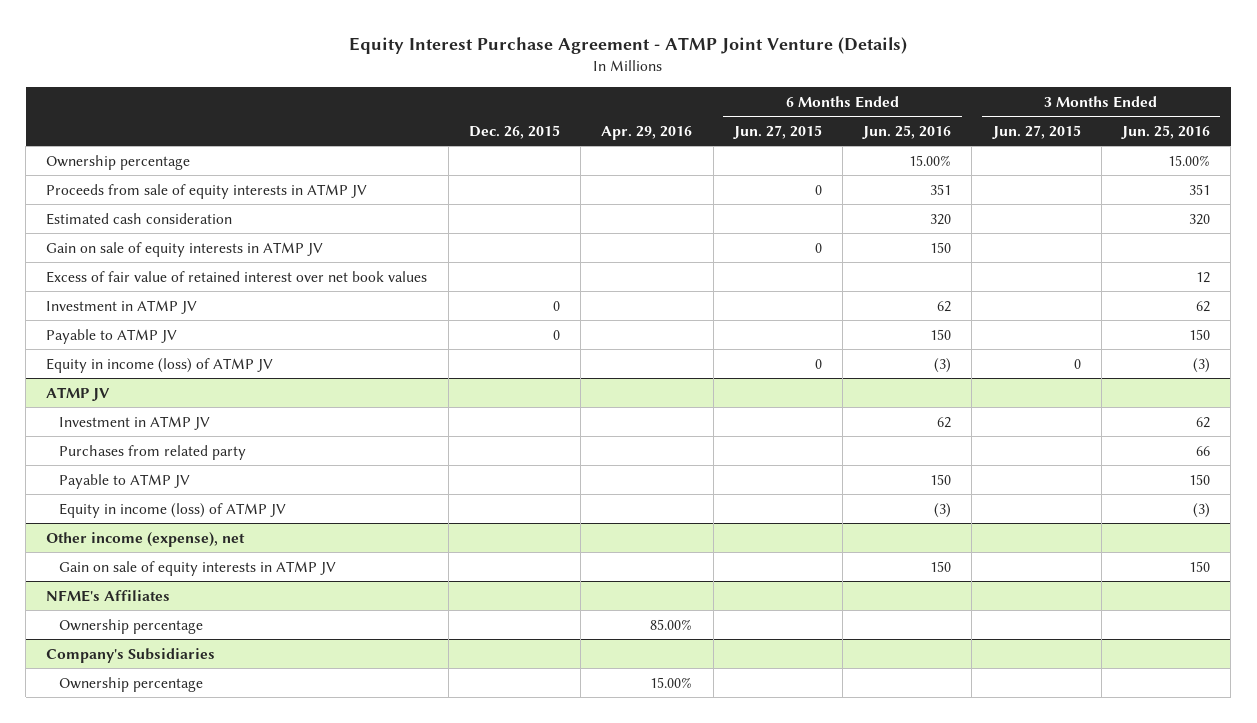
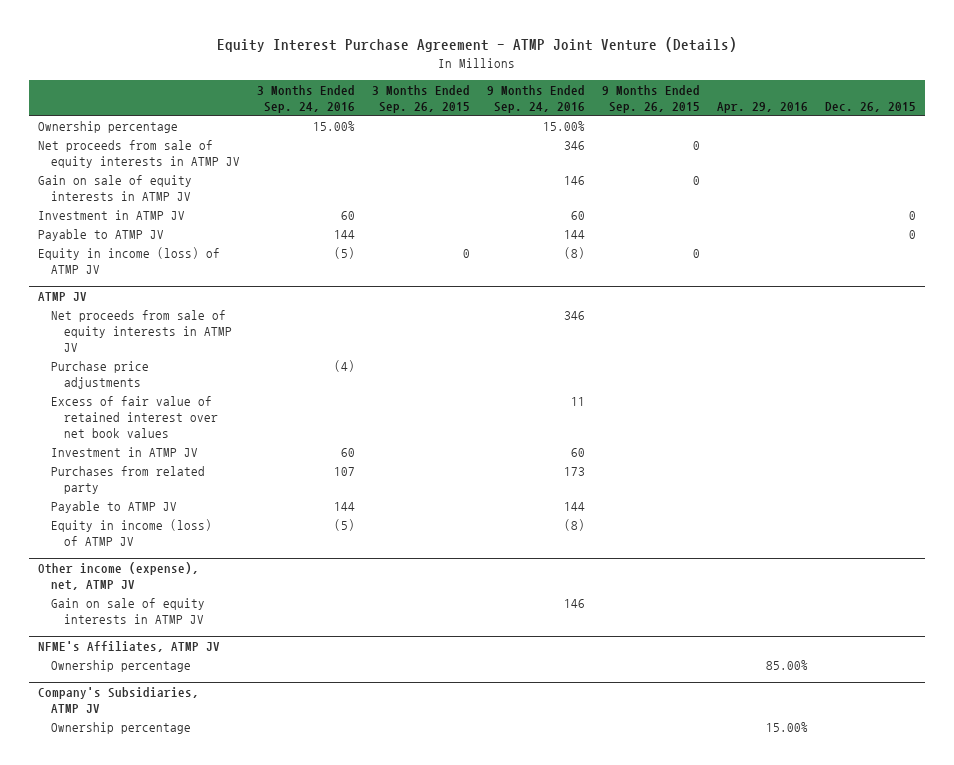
- | Dec. 26, 2015 | Apr. 29, 2016 | 6 Months Ended Jun. 27, 2015 | 6 Months Ended Jun. 25, 2016 | 3 Months Ended Jun. 27, 2015 | 3 Months Ended Jun. 25, 2016
+ | 3 Months Ended Sep. 24, 2016 | 3 Months Ended Sep. 26, 2015 | 9 Months Ended Sep. 24, 2016 | 9 Months Ended Sep. 26, 2015 | Apr. 29, 2016 | Dec. 26, 2015
- Proceeds from sale of equity interests in ATMP JV | | | 0 | 351 | | 351
- Estimated cash consideration | | | | 320 | | 320
+ Net proceeds from sale of equity interests in ATMP JV | | | 346 | 0 | |
- Excess of fair value of retained interest over net book values | | | | | | 12
@ ATMP JV
+ Net proceeds from sale of equity interests in ATMP JV | | | 346 | | |
+ Purchase price adjustments | (4) | | | | |
+ Excess of fair value of retained interest over net book values | | | 11 | | |
- Other income (expense), net
+ Other income (expense), net, ATMP JV
- NFME's Affiliates
+ NFME's Affiliates, ATMP JV
- Company's Subsidiaries
+ Company's Subsidiaries, ATMP JV

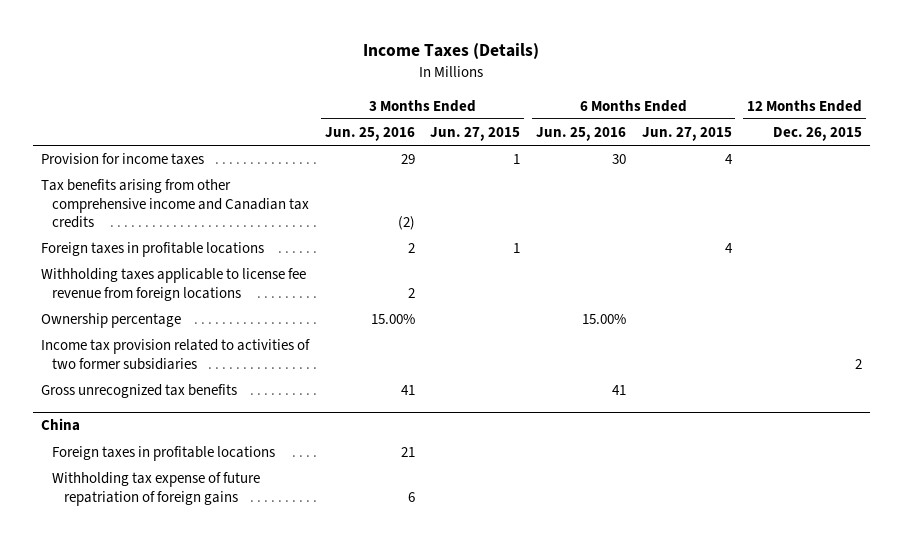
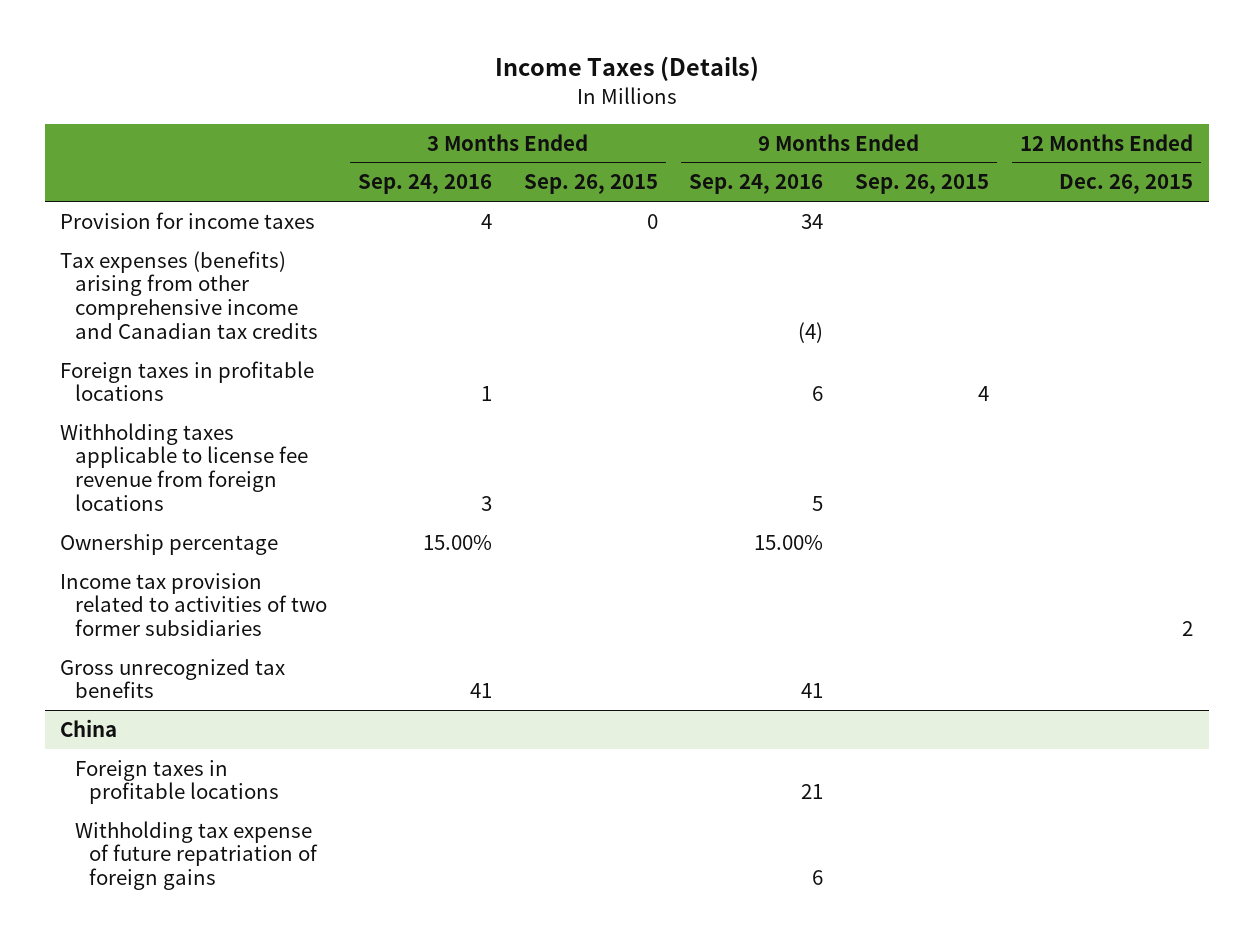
- | 3 Months Ended Jun. 25, 2016 | 3 Months Ended Jun. 27, 2015 | 6 Months Ended Jun. 25, 2016 | 6 Months Ended Jun. 27, 2015 | 12 Months Ended Dec. 26, 2015
+ | 3 Months Ended Sep. 24, 2016 | 3 Months Ended Sep. 26, 2015 | 9 Months Ended Sep. 24, 2016 | 9 Months Ended Sep. 26, 2015 | 12 Months Ended Dec. 26, 2015
- Tax benefits arising from other comprehensive income and Canadian tax credits | (2) | | | |
+ Tax expenses (benefits) arising from other comprehensive income and Canadian tax credits | | | (4) | |

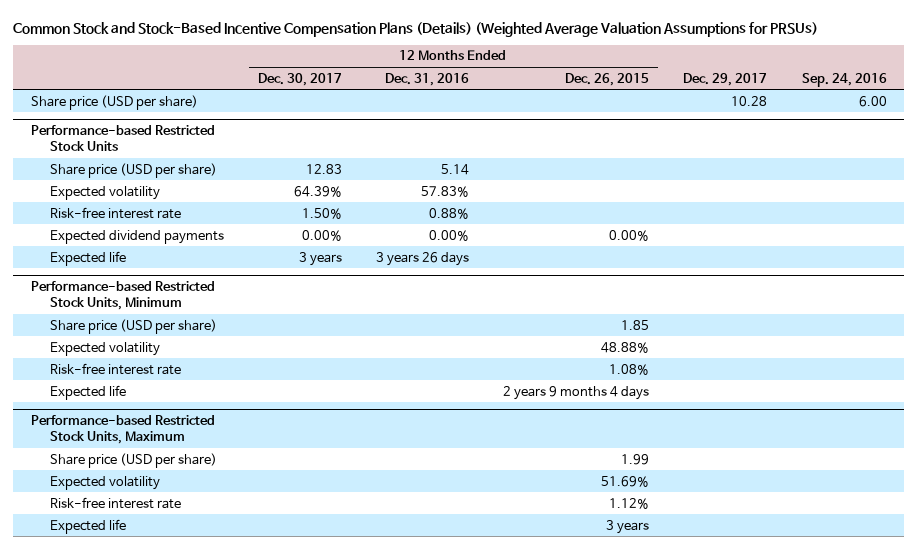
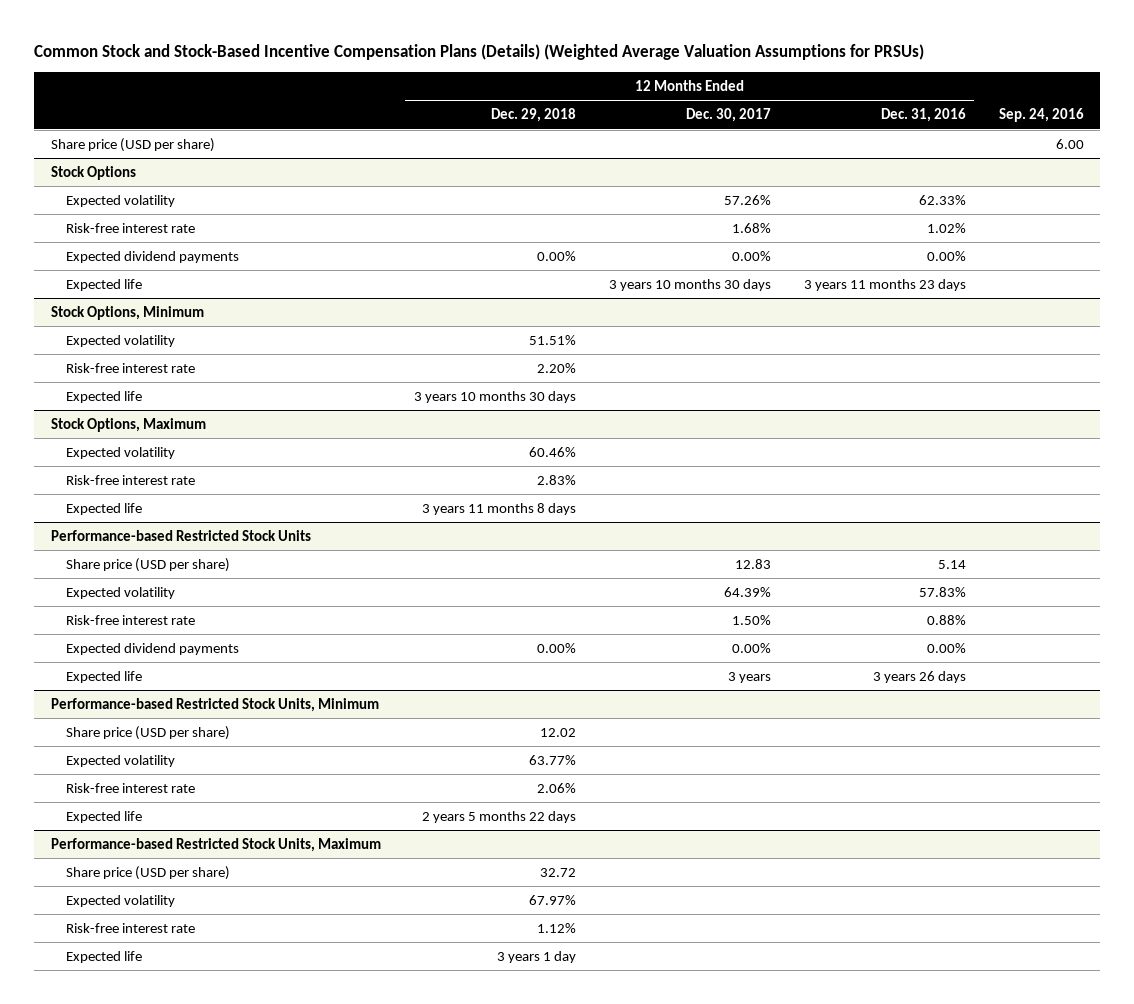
- | 12 Months Ended Dec. 30, 2017 | 12 Months Ended Dec. 31, 2016 | 12 Months Ended Dec. 26, 2015 | Dec. 29, 2017 | Sep. 24, 2016
+ | 12 Months Ended Dec. 29, 2018 | 12 Months Ended Dec. 30, 2017 | 12 Months Ended Dec. 31, 2016 | Sep. 24, 2016
+ Stock Options
+ Expected volatility | | 57.26% | 62.33% |
+ Risk-free interest rate | | 1.68% | 1.02% |
+ Expected dividend payments | 0.00% | 0.00% | 0.00% |
+ Expected life | | 3 years 10 months 30 days | 3 years 11 months 23 days |
+ Stock Options, Minimum
+ Expected volatility | 51.51% | | |
+ Risk-free interest rate | 2.20% | | |
+ Expected life | 3 years 10 months 30 days | | |
+ Stock Options, Maximum
+ Expected volatility | 60.46% | | |
+ Risk-free interest rate | 2.83% | | |
+ Expected life | 3 years 11 months 8 days | | |

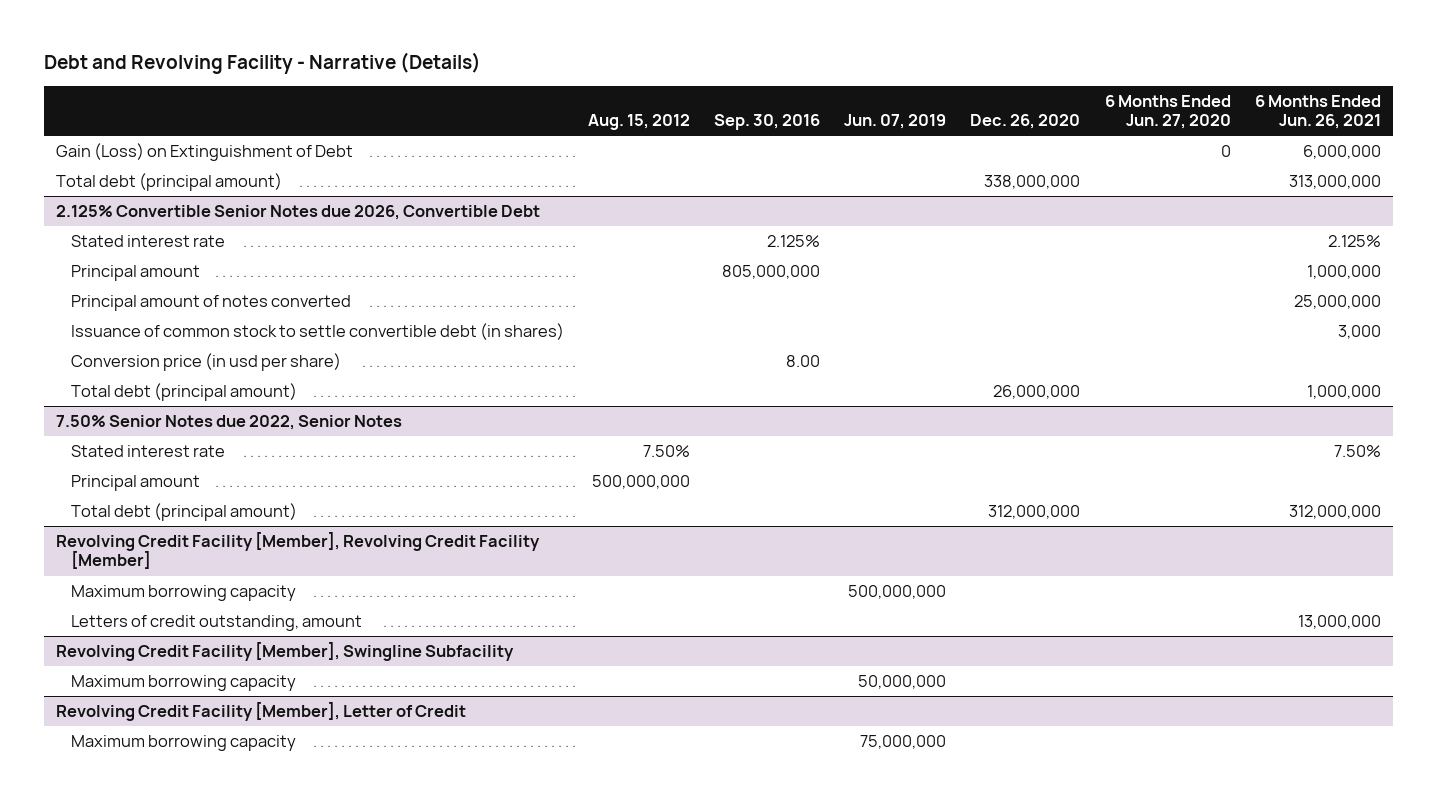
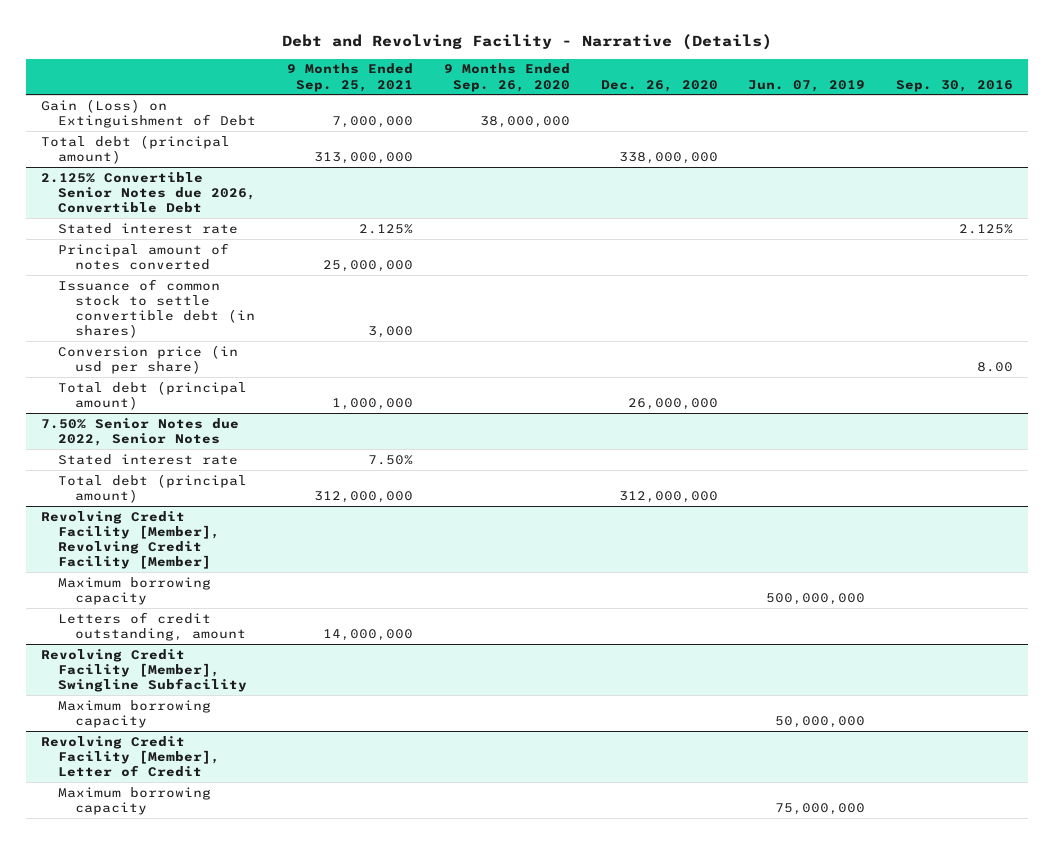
- | Aug. 15, 2012 | Sep. 30, 2016 | Jun. 07, 2019 | Dec. 26, 2020 | 6 Months Ended Jun. 27, 2020 | 6 Months Ended Jun. 26, 2021
+ | 9 Months Ended Sep. 25, 2021 | 9 Months Ended Sep. 26, 2020 | Dec. 26, 2020 | Jun. 07, 2019 | Sep. 30, 2016
@ 2.125% Convertible Senior Notes due 2026, Convertible Debt
- Principal amount | | 805,000,000 | | | | 1,000,000
@ 7.50% Senior Notes due 2022, Senior Notes
- Principal amount | 500,000,000 | | | | |

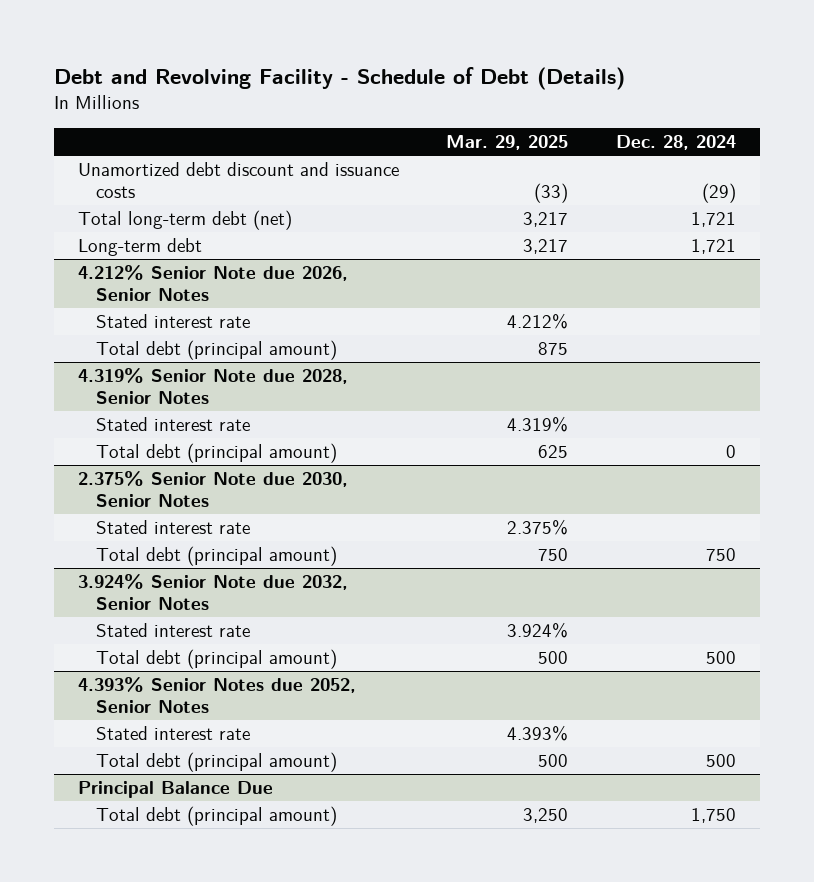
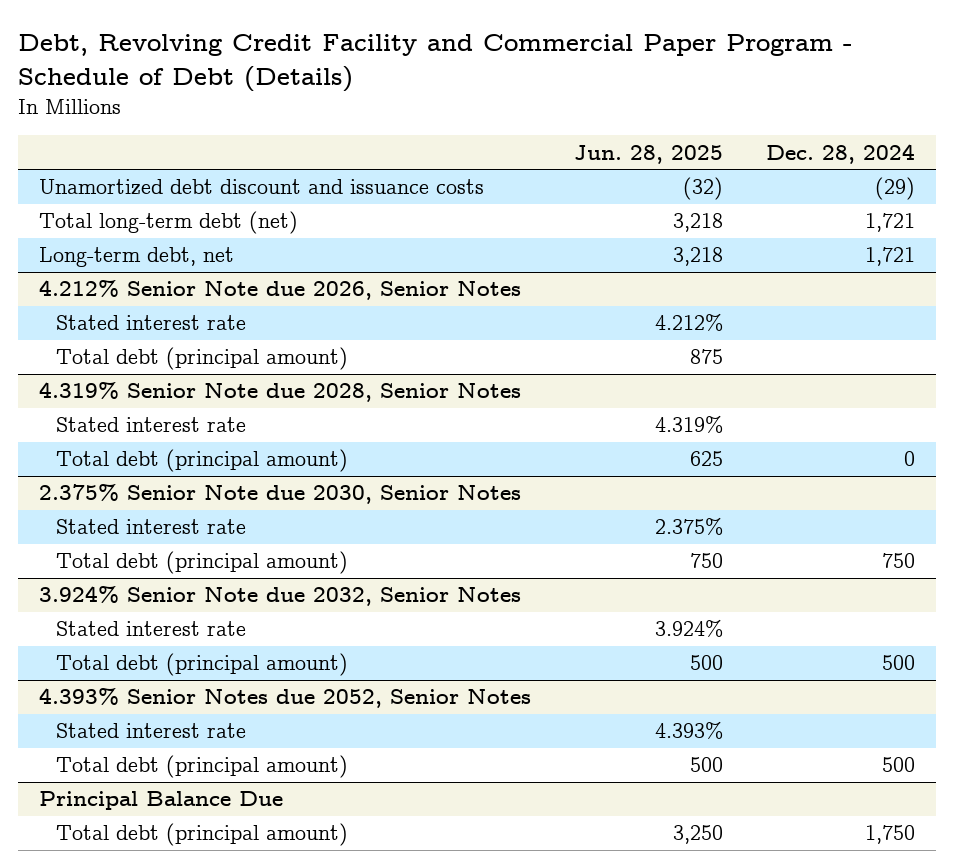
- Debt and Revolving Facility - Schedule of Debt (Details)
+ Debt, Revolving Credit Facility and Commercial Paper Program - Schedule of Debt (Details)
- | Mar. 29, 2025 | Dec. 28, 2024
+ | Jun. 28, 2025 | Dec. 28, 2024
- Long-term debt | 3,217 | 1,721
+ Long-term debt, net | 3,218 | 1,721

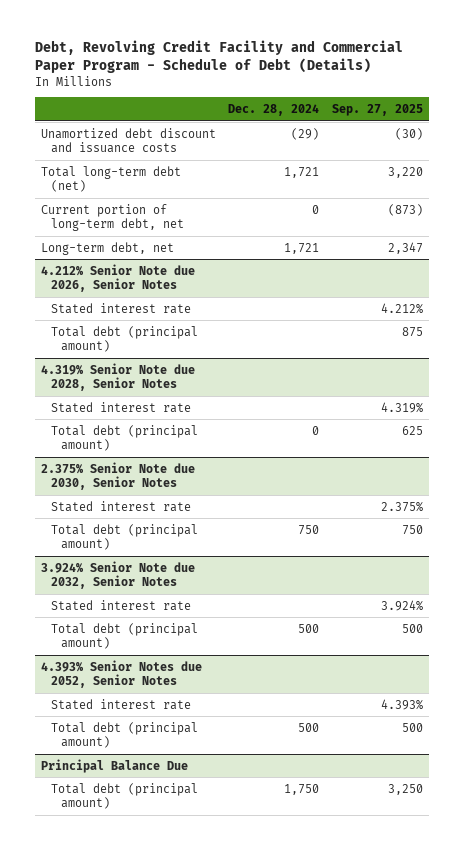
- | Jun. 28, 2025 | Dec. 28, 2024
+ | Dec. 28, 2024 | Sep. 27, 2025
+ Current portion of long-term debt, net | 0 | (873)

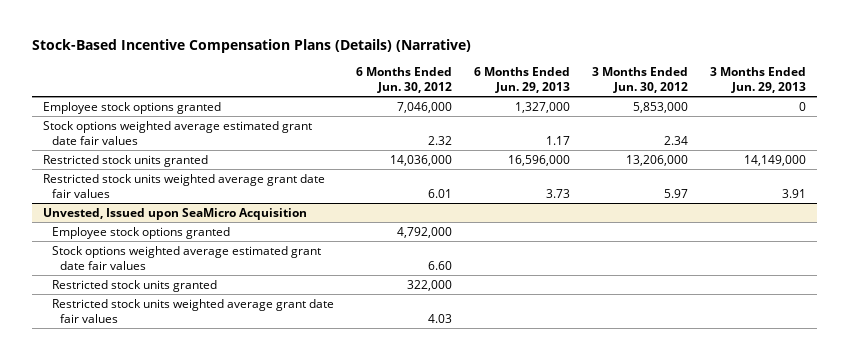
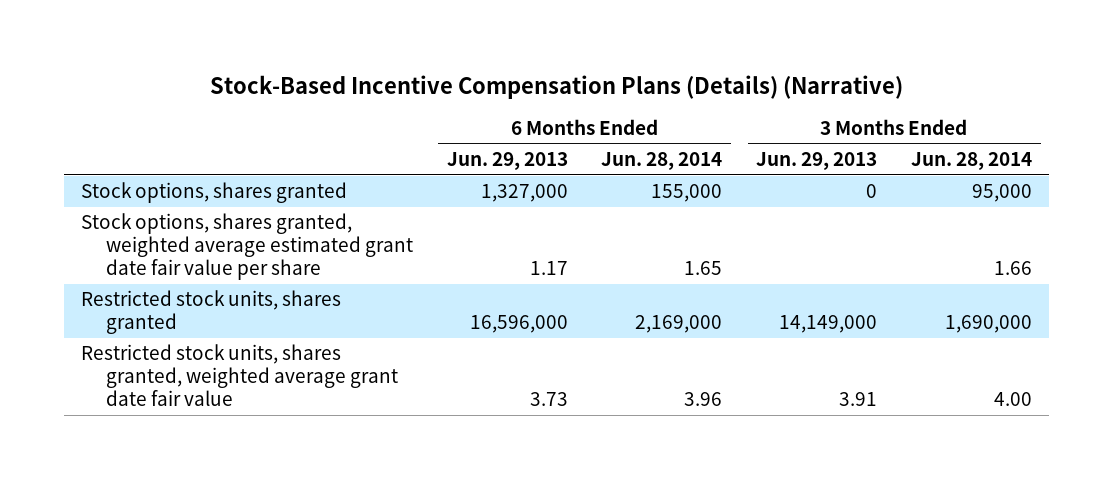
- | 6 Months Ended Jun. 30, 2012 | 6 Months Ended Jun. 29, 2013 | 3 Months Ended Jun. 30, 2012 | 3 Months Ended Jun. 29, 2013
+ | 6 Months Ended Jun. 29, 2013 | 6 Months Ended Jun. 28, 2014 | 3 Months Ended Jun. 29, 2013 | 3 Months Ended Jun. 28, 2014
- Employee stock options granted | 7,046,000 | 1,327,000 | 5,853,000 | 0
- Stock options weighted average estimated grant date fair values | 2.32 | 1.17 | 2.34 |
- Restricted stock units granted | 14,036,000 | 16,596,000 | 13,206,000 | 14,149,000
- Restricted stock units weighted average grant date fair values | 6.01 | 3.73 | 5.97 | 3.91
- Unvested, Issued upon SeaMicro Acquisition
- Employee stock options granted | 4,792,000 | | |
- Stock options weighted average estimated grant date fair values | 6.60 | | |
- Restricted stock units granted | 322,000 | | |
- Restricted stock units weighted average grant date fair values | 4.03 | | |
+ Stock options, shares granted | 1,327,000 | 155,000 | 0 | 95,000
+ Stock options, shares granted, weighted average estimated grant date fair value per share | 1.17 | 1.65 | | 1.66
+ Restricted stock units, shares granted | 16,596,000 | 2,169,000 | 14,149,000 | 1,690,000
+ Restricted stock units, shares granted, weighted average grant date fair value | 3.73 | 3.96 | 3.91 | 4.00

